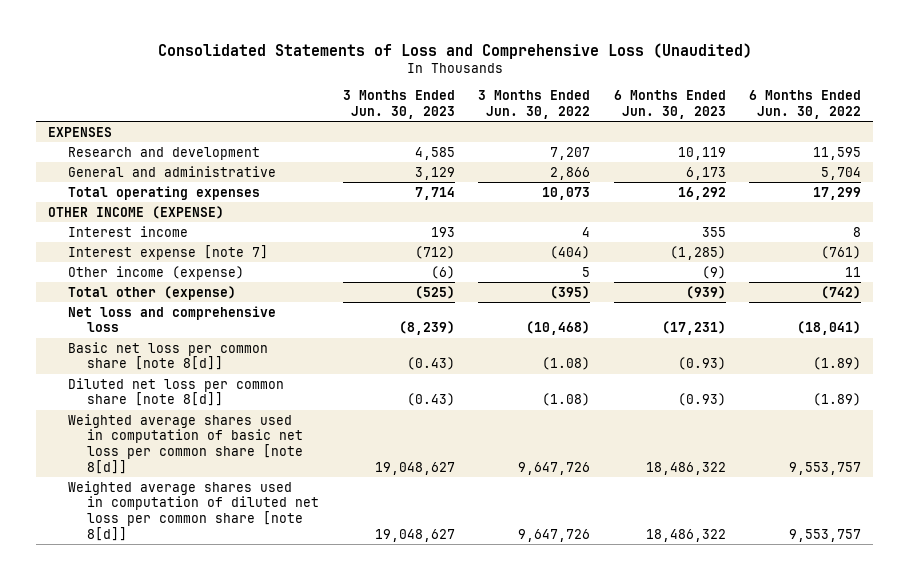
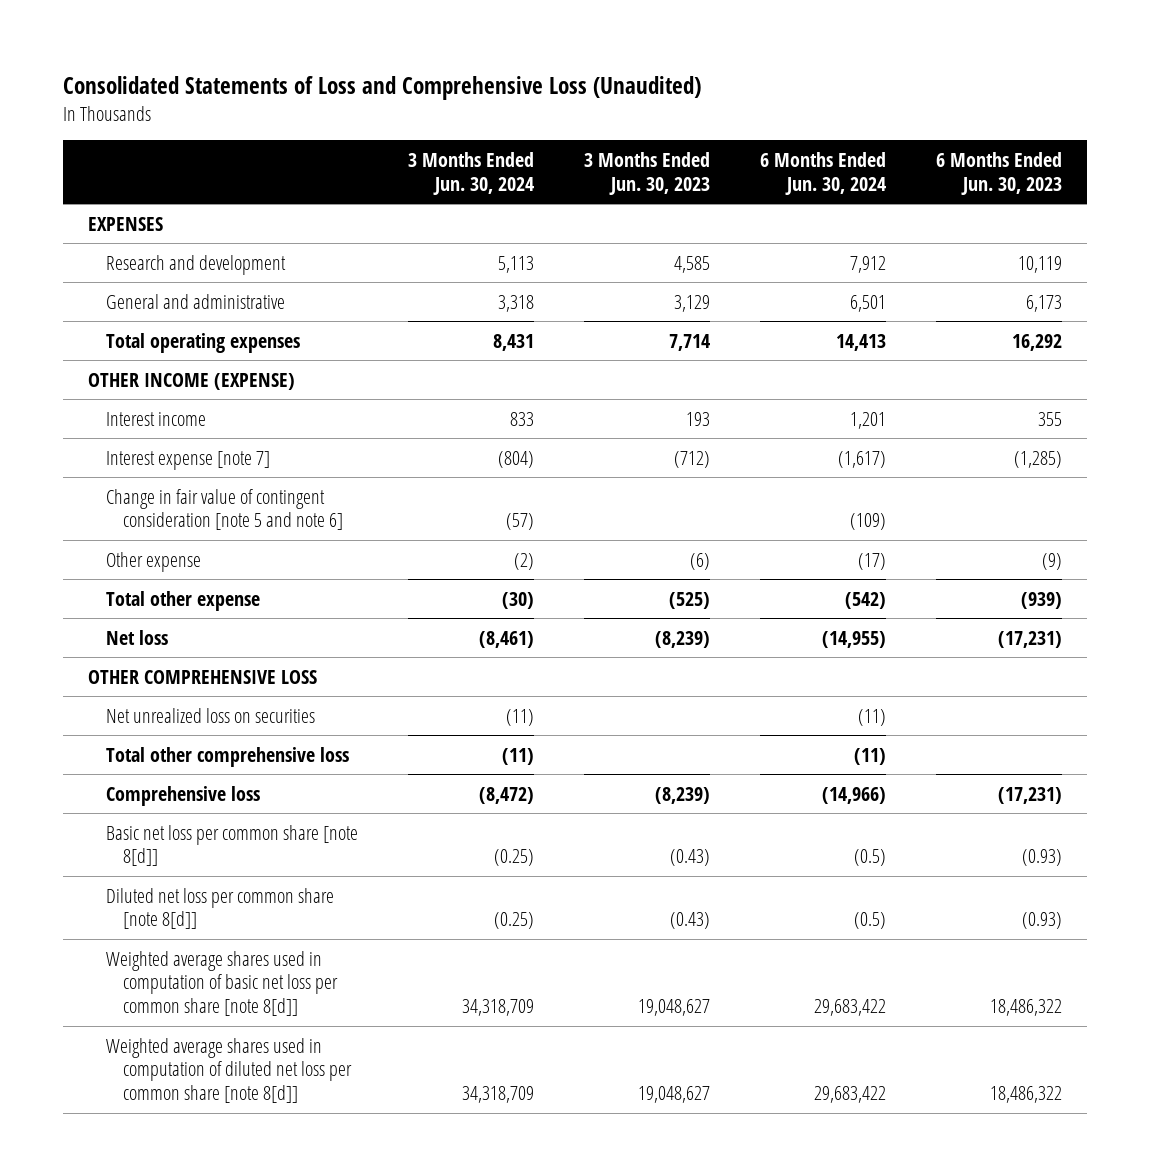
- | 3 Months Ended Jun. 30, 2023 | 3 Months Ended Jun. 30, 2022 | 6 Months Ended Jun. 30, 2023 | 6 Months Ended Jun. 30, 2022
+ | 3 Months Ended Jun. 30, 2024 | 3 Months Ended Jun. 30, 2023 | 6 Months Ended Jun. 30, 2024 | 6 Months Ended Jun. 30, 2023
- Other income (expense) | (6) | 5 | (9) | 11
- Total other (expense) | (525) | (395) | (939) | (742)
- Net loss and comprehensive loss | (8,239) | (10,468) | (17,231) | (18,041)
+ Change in fair value of contingent consideration [note 5 and note 6] | (57) | | (109) |
+ Other expense | (2) | (6) | (17) | (9)
+ Total other expense | (30) | (525) | (542) | (939)
+ Net loss | (8,461) | (8,239) | (14,955) | (17,231)
+ OTHER COMPREHENSIVE LOSS
+ Net unrealized loss on securities | (11) | | (11) |
+ Total other comprehensive loss | (11) | | (11) |
+ Comprehensive loss | (8,472) | (8,239) | (14,966) | (17,231)

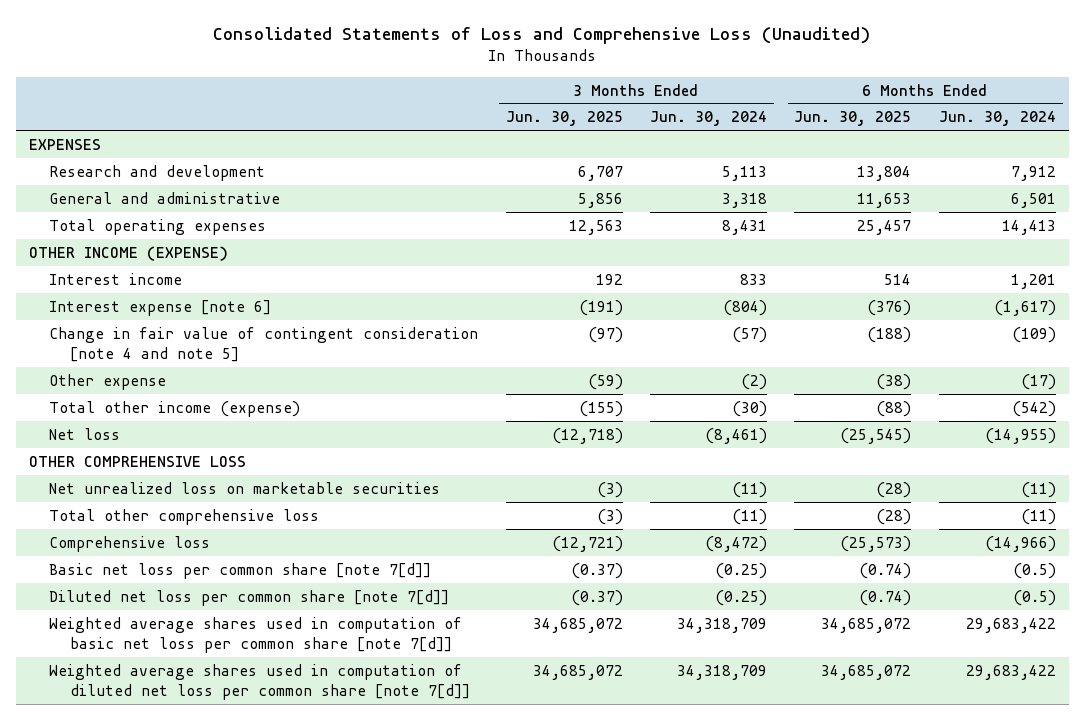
- | 3 Months Ended Jun. 30, 2024 | 3 Months Ended Jun. 30, 2023 | 6 Months Ended Jun. 30, 2024 | 6 Months Ended Jun. 30, 2023
+ | 3 Months Ended Jun. 30, 2025 | 3 Months Ended Jun. 30, 2024 | 6 Months Ended Jun. 30, 2025 | 6 Months Ended Jun. 30, 2024
- Interest expense [note 7] | (804) | (712) | (1,617) | (1,285)
- Change in fair value of contingent consideration [note 5 and note 6] | (57) | | (109) |
+ Interest expense [note 6] | (191) | (804) | (376) | (1,617)
+ Change in fair value of contingent consideration [note 4 and note 5] | (97) | (57) | (188) | (109)
- Total other expense | (30) | (525) | (542) | (939)
+ Total other income (expense) | (155) | (30) | (88) | (542)
- Net unrealized loss on securities | (11) | | (11) |
+ Net unrealized loss on marketable securities | (3) | (11) | (28) | (11)
- Basic net loss per common share [note 8[d]] | (0.25) | (0.43) | (0.5) | (0.93)
- Diluted net loss per common share [note 8[d]] | (0.25) | (0.43) | (0.5) | (0.93)
- Weighted average shares used in computation of basic net loss per common share [note 8[d]] | 34,318,709 | 19,048,627 | 29,683,422 | 18,486,322
- Weighted average shares used in computation of diluted net loss per common share [note 8[d]] | 34,318,709 | 19,048,627 | 29,683,422 | 18,486,322
+ Basic net loss per common share [note 7[d]] | (0.37) | (0.25) | (0.74) | (0.5)
+ Diluted net loss per common share [note 7[d]] | (0.37) | (0.25) | (0.74) | (0.5)
+ Weighted average shares used in computation of basic net loss per common share [note 7[d]] | 34,685,072 | 34,318,709 | 34,685,072 | 29,683,422
+ Weighted average shares used in computation of diluted net loss per common share [note 7[d]] | 34,685,072 | 34,318,709 | 34,685,072 | 29,683,422

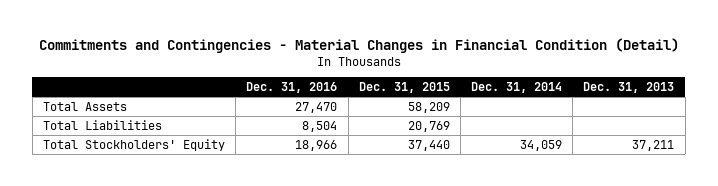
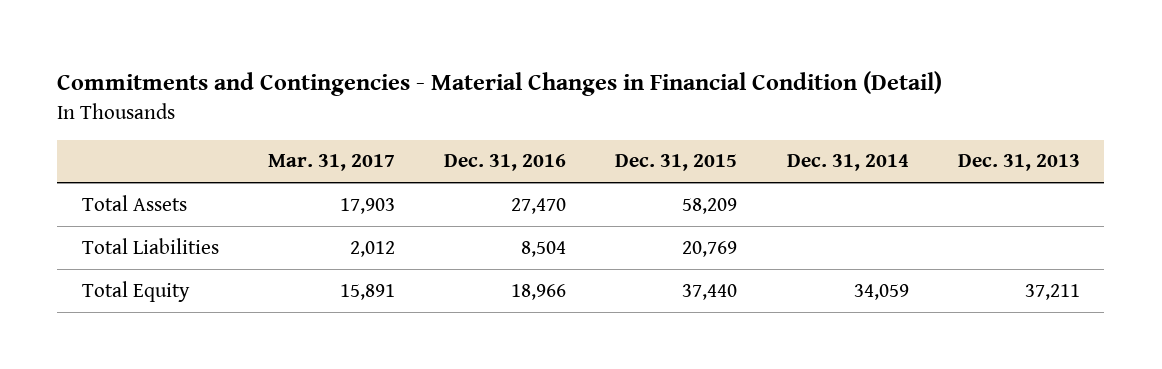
- | Dec. 31, 2016 | Dec. 31, 2015 | Dec. 31, 2014 | Dec. 31, 2013
+ | Mar. 31, 2017 | Dec. 31, 2016 | Dec. 31, 2015 | Dec. 31, 2014 | Dec. 31, 2013
- Total Stockholders' Equity | 18,966 | 37,440 | 34,059 | 37,211
+ Total Equity | 15,891 | 18,966 | 37,440 | 34,059 | 37,211

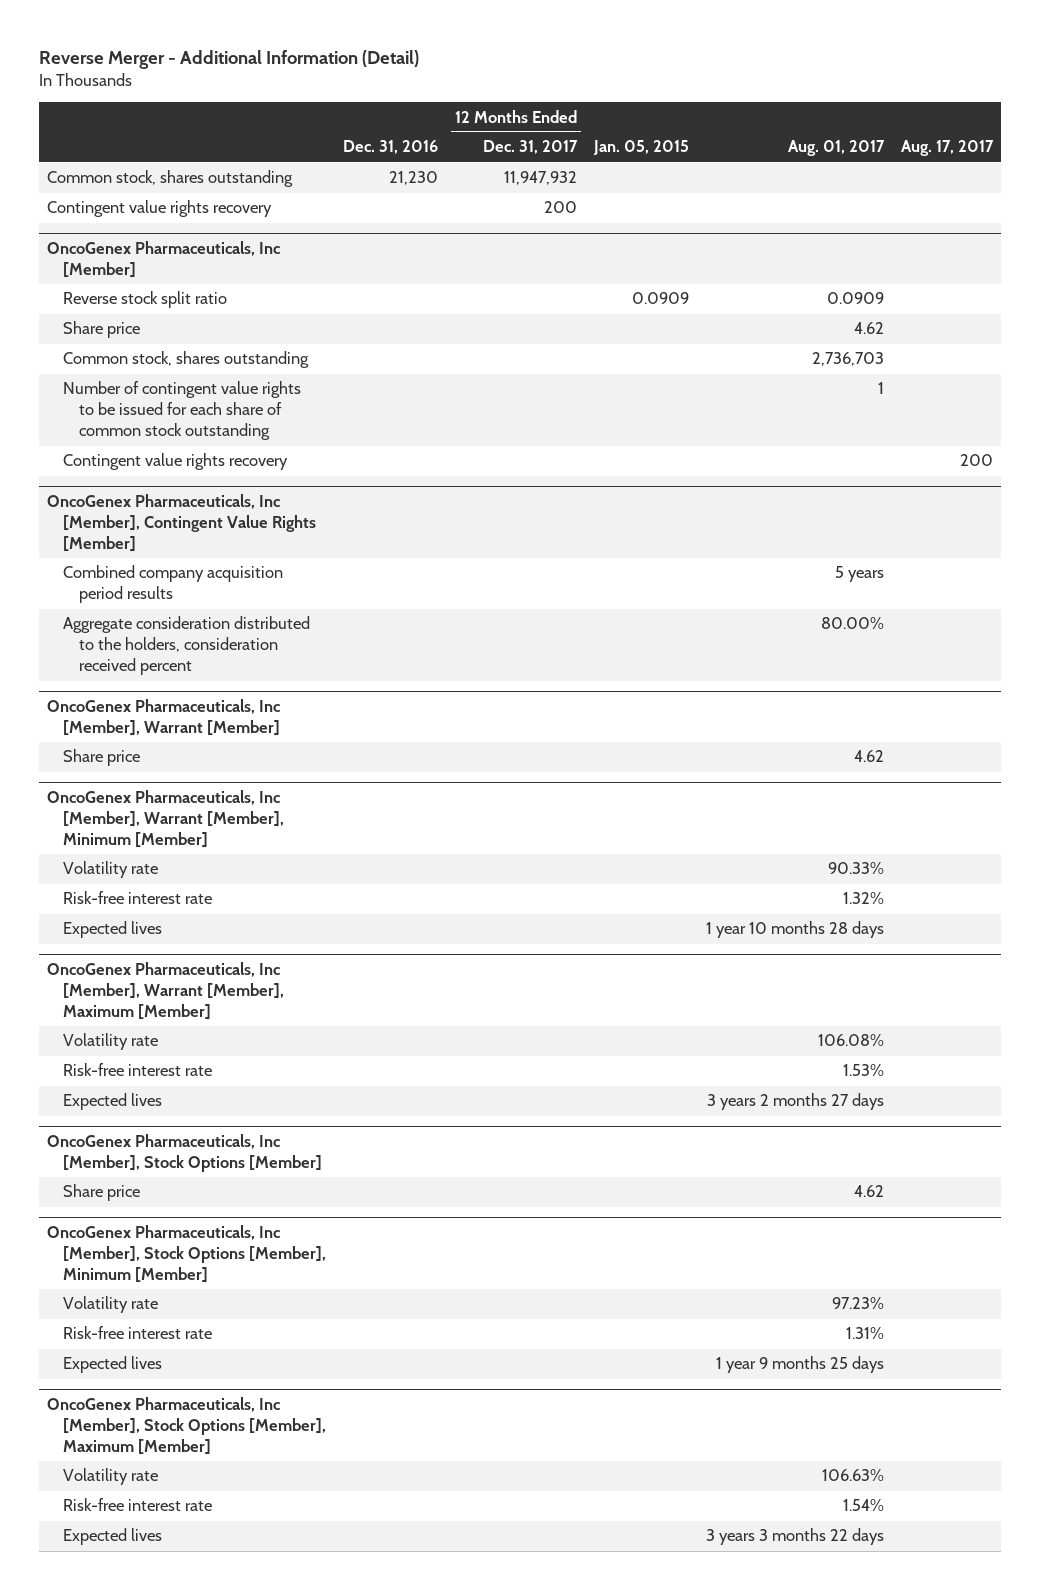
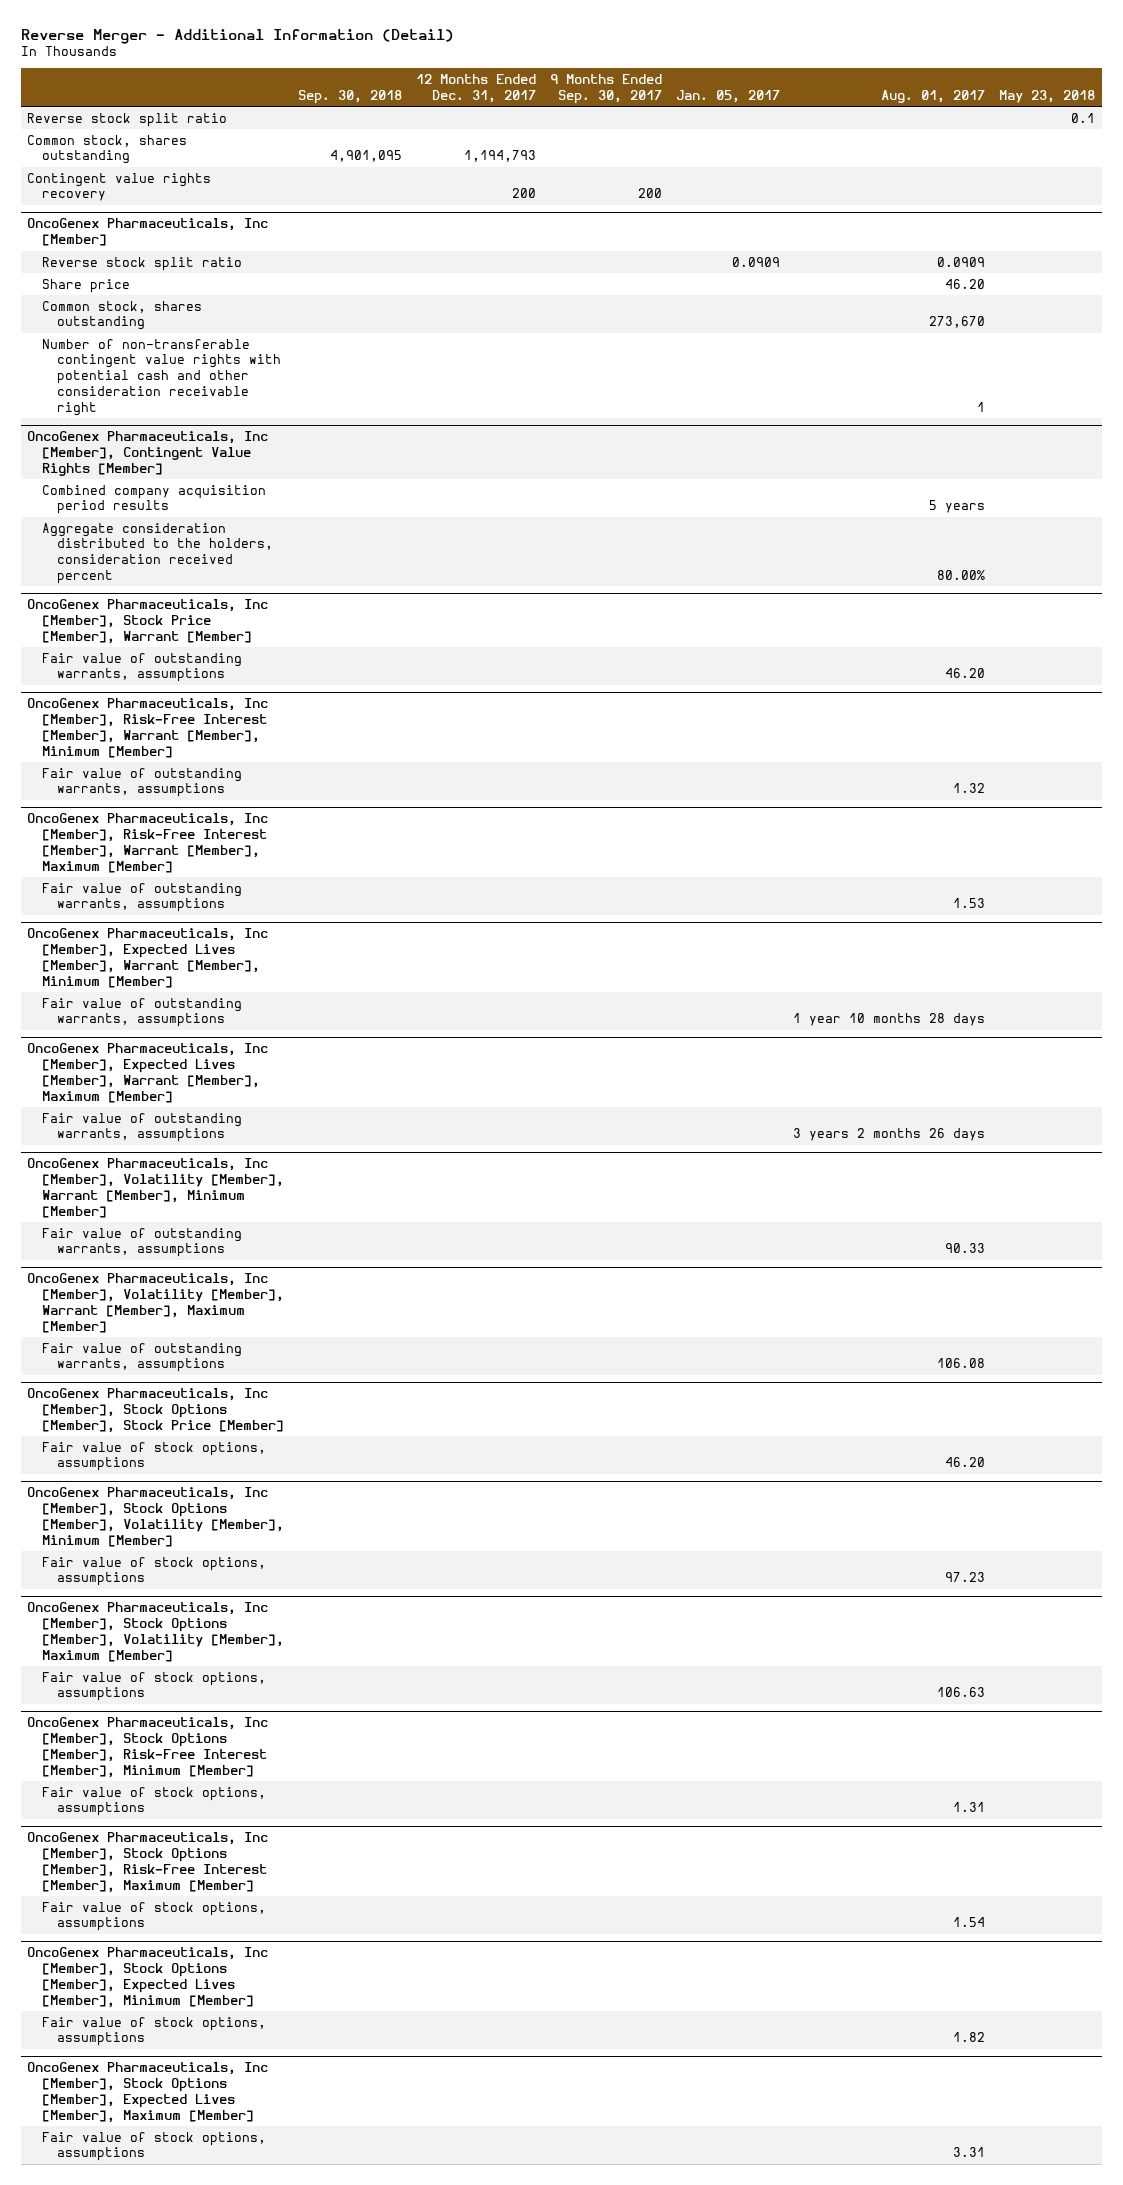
- | Dec. 31, 2016 | 12 Months Ended Dec. 31, 2017 | Jan. 05, 2015 | Aug. 01, 2017 | Aug. 17, 2017
+ | Sep. 30, 2018 | 12 Months Ended Dec. 31, 2017 | 9 Months Ended Sep. 30, 2017 | Jan. 05, 2017 | Aug. 01, 2017 | May 23, 2018
- Common stock, shares outstanding | 21,230 | 11,947,932 | | |
+ Reverse stock split ratio | | | | | | 0.1
+ Common stock, shares outstanding | 4,901,095 | 1,194,793 | | | |
@ OncoGenex Pharmaceuticals, Inc [Member]
- Share price | | | | 4.62 |
- Common stock, shares outstanding | | | | 2,736,703 |
- Number of contingent value rights to be issued for each share of common stock outstanding | | | | 1 |
- Contingent value rights recovery | | | | | 200
+ Share price | | | | | 46.20 |
+ Common stock, shares outstanding | | | | | 273,670 |
+ Number of non-transferable contingent value rights with potential cash and other consideration receivable right | | | | | 1 |
- OncoGenex Pharmaceuticals, Inc [Member], Warrant [Member]
- Share price | | | | 4.62 |
- OncoGenex Pharmaceuticals, Inc [Member], Warrant [Member], Minimum [Member]
- Volatility rate | | | | 90.33% |
- Risk-free interest rate | | | | 1.32% |
- Expected lives | | | | 1 year 10 months 28 days |
- OncoGenex Pharmaceuticals, Inc [Member], Warrant [Member], Maximum [Member]
- Volatility rate | | | | 106.08% |
- Risk-free interest rate | | | | 1.53% |
- Expected lives | | | | 3 years 2 months 27 days |
- OncoGenex Pharmaceuticals, Inc [Member], Stock Options [Member]
- Share price | | | | 4.62 |
- OncoGenex Pharmaceuticals, Inc [Member], Stock Options [Member], Minimum [Member]
- Volatility rate | | | | 97.23% |
- Risk-free interest rate | | | | 1.31% |
- Expected lives | | | | 1 year 9 months 25 days |
- OncoGenex Pharmaceuticals, Inc [Member], Stock Options [Member], Maximum [Member]
- Volatility rate | | | | 106.63% |
- Risk-free interest rate | | | | 1.54% |
- Expected lives | | | | 3 years 3 months 22 days |
+ OncoGenex Pharmaceuticals, Inc [Member], Stock Price [Member], Warrant [Member]
+ Fair value of outstanding warrants, assumptions | | | | | 46.20 |
+ OncoGenex Pharmaceuticals, Inc [Member], Risk-Free Interest [Member], Warrant [Member], Minimum [Member]
+ Fair value of outstanding warrants, assumptions | | | | | 1.32 |
+ OncoGenex Pharmaceuticals, Inc [Member], Risk-Free Interest [Member], Warrant [Member], Maximum [Member]
+ Fair value of outstanding warrants, assumptions | | | | | 1.53 |
+ OncoGenex Pharmaceuticals, Inc [Member], Expected Lives [Member], Warrant [Member], Minimum [Member]
+ Fair value of outstanding warrants, assumptions | | | | | 1 year 10 months 28 days |
+ OncoGenex Pharmaceuticals, Inc [Member], Expected Lives [Member], Warrant [Member], Maximum [Member]
+ Fair value of outstanding warrants, assumptions | | | | | 3 years 2 months 26 days |
+ OncoGenex Pharmaceuticals, Inc [Member], Volatility [Member], Warrant [Member], Minimum [Member]
+ Fair value of outstanding warrants, assumptions | | | | | 90.33 |
+ OncoGenex Pharmaceuticals, Inc [Member], Volatility [Member], Warrant [Member], Maximum [Member]
+ Fair value of outstanding warrants, assumptions | | | | | 106.08 |
+ OncoGenex Pharmaceuticals, Inc [Member], Stock Options [Member], Stock Price [Member]
+ Fair value of stock options, assumptions | | | | | 46.20 |
+ OncoGenex Pharmaceuticals, Inc [Member], Stock Options [Member], Volatility [Member], Minimum [Member]
+ Fair value of stock options, assumptions | | | | | 97.23 |
+ OncoGenex Pharmaceuticals, Inc [Member], Stock Options [Member], Volatility [Member], Maximum [Member]
+ Fair value of stock options, assumptions | | | | | 106.63 |
+ OncoGenex Pharmaceuticals, Inc [Member], Stock Options [Member], Risk-Free Interest [Member], Minimum [Member]
+ Fair value of stock options, assumptions | | | | | 1.31 |
+ OncoGenex Pharmaceuticals, Inc [Member], Stock Options [Member], Risk-Free Interest [Member], Maximum [Member]
+ Fair value of stock options, assumptions | | | | | 1.54 |
+ OncoGenex Pharmaceuticals, Inc [Member], Stock Options [Member], Expected Lives [Member], Minimum [Member]
+ Fair value of stock options, assumptions | | | | | 1.82 |
+ OncoGenex Pharmaceuticals, Inc [Member], Stock Options [Member], Expected Lives [Member], Maximum [Member]
+ Fair value of stock options, assumptions | | | | | 3.31 |

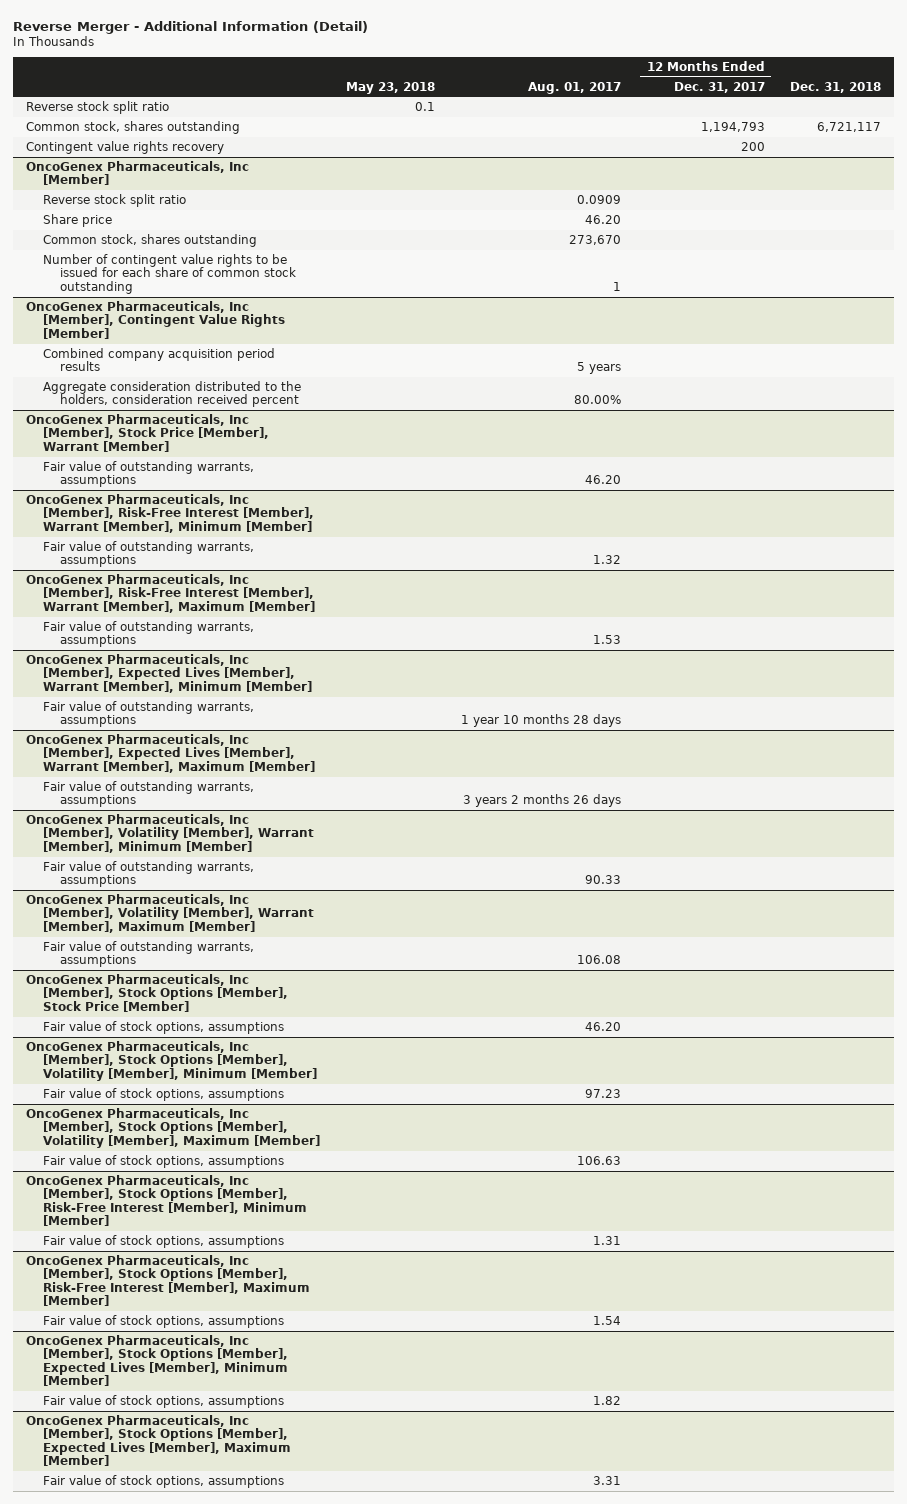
- | Sep. 30, 2018 | 12 Months Ended Dec. 31, 2017 | 9 Months Ended Sep. 30, 2017 | Jan. 05, 2017 | Aug. 01, 2017 | May 23, 2018
+ | May 23, 2018 | Aug. 01, 2017 | 12 Months Ended Dec. 31, 2017 | Dec. 31, 2018
@ OncoGenex Pharmaceuticals, Inc [Member]
- Number of non-transferable contingent value rights with potential cash and other consideration receivable right | | | | | 1 |
+ Number of contingent value rights to be issued for each share of common stock outstanding | | 1 | |

